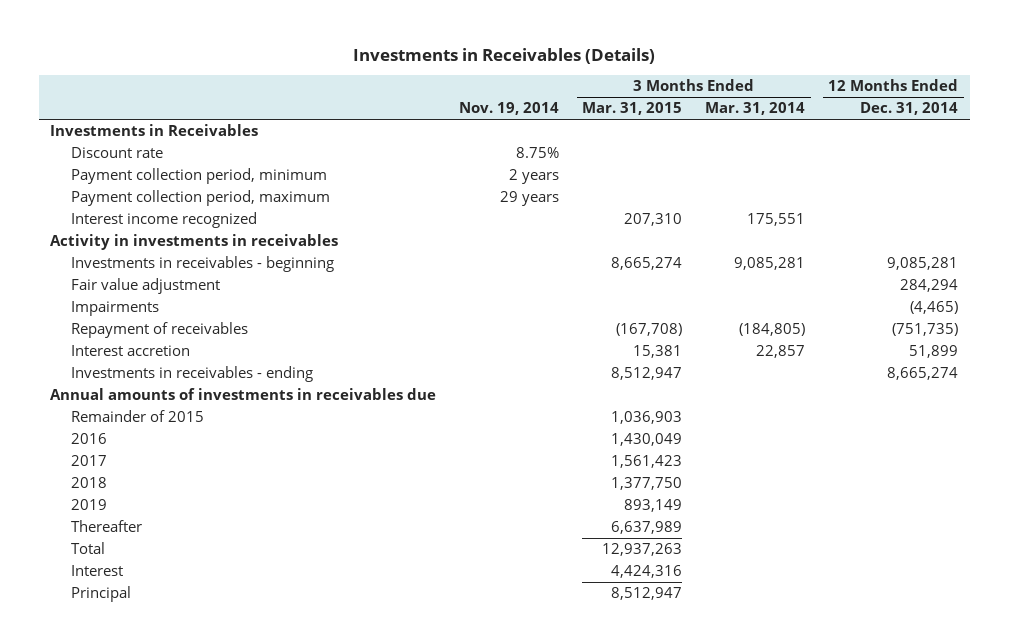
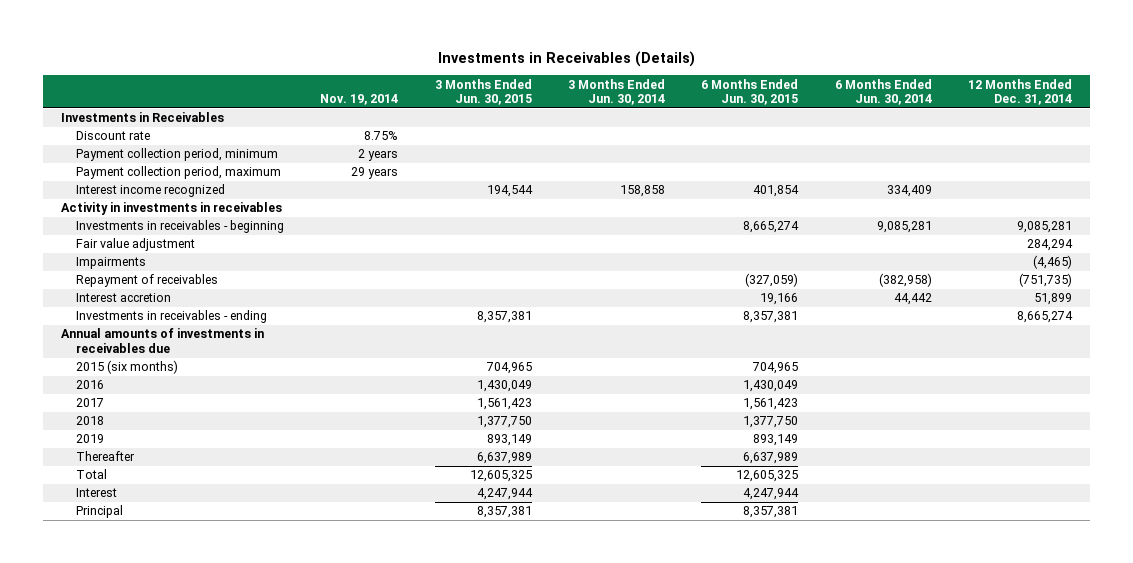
- | Nov. 19, 2014 | 3 Months Ended Mar. 31, 2015 | 3 Months Ended Mar. 31, 2014 | 12 Months Ended Dec. 31, 2014
+ | Nov. 19, 2014 | 3 Months Ended Jun. 30, 2015 | 3 Months Ended Jun. 30, 2014 | 6 Months Ended Jun. 30, 2015 | 6 Months Ended Jun. 30, 2014 | 12 Months Ended Dec. 31, 2014
- Remainder of 2015 | | 1,036,903 | |
+ 2015 (six months) | | 704,965 | | 704,965 | |

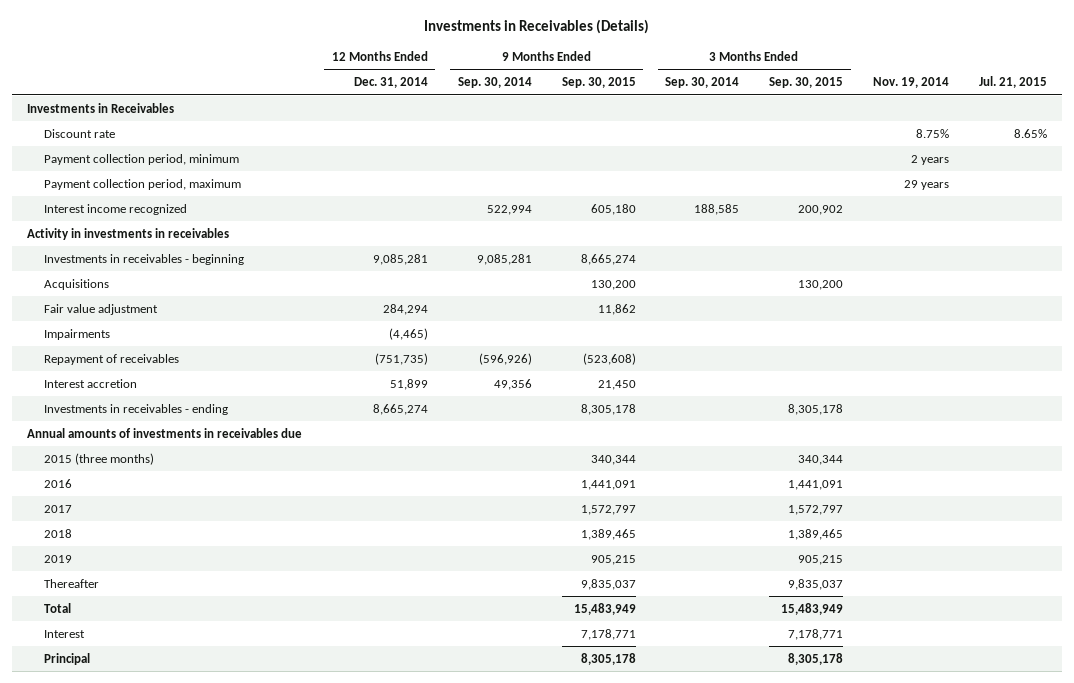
- | Nov. 19, 2014 | 3 Months Ended Jun. 30, 2015 | 3 Months Ended Jun. 30, 2014 | 6 Months Ended Jun. 30, 2015 | 6 Months Ended Jun. 30, 2014 | 12 Months Ended Dec. 31, 2014
+ | 12 Months Ended Dec. 31, 2014 | 9 Months Ended Sep. 30, 2014 | 9 Months Ended Sep. 30, 2015 | 3 Months Ended Sep. 30, 2014 | 3 Months Ended Sep. 30, 2015 | Nov. 19, 2014 | Jul. 21, 2015
+ Acquisitions | | | 130,200 | | 130,200 | |
- 2015 (six months) | | 704,965 | | 704,965 | |
+ 2015 (three months) | | | 340,344 | | 340,344 | |

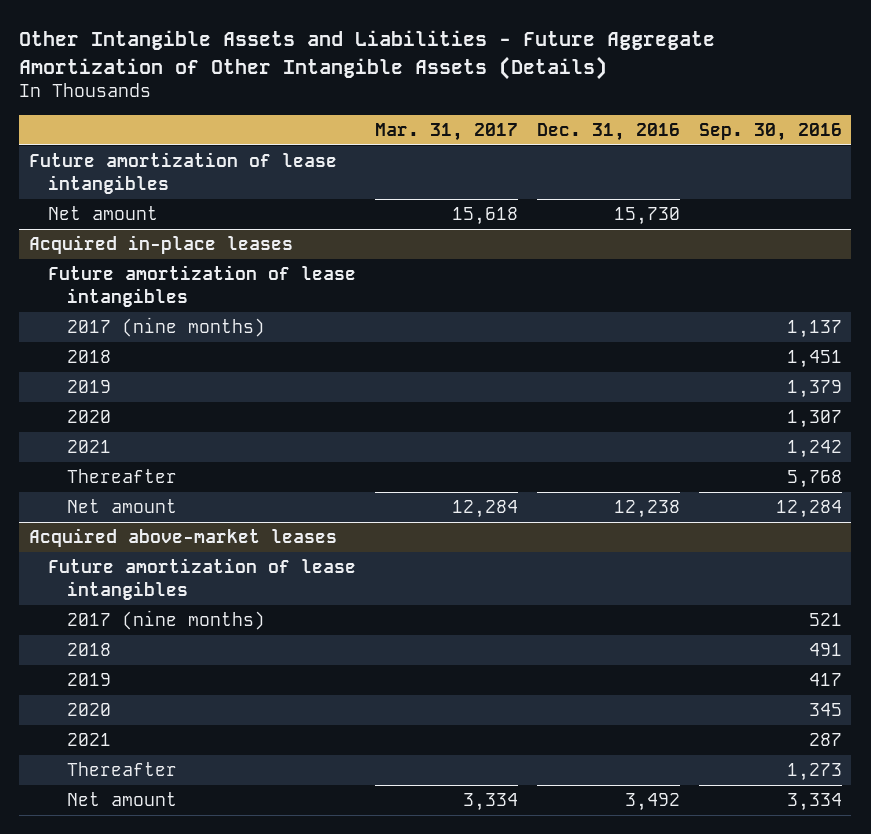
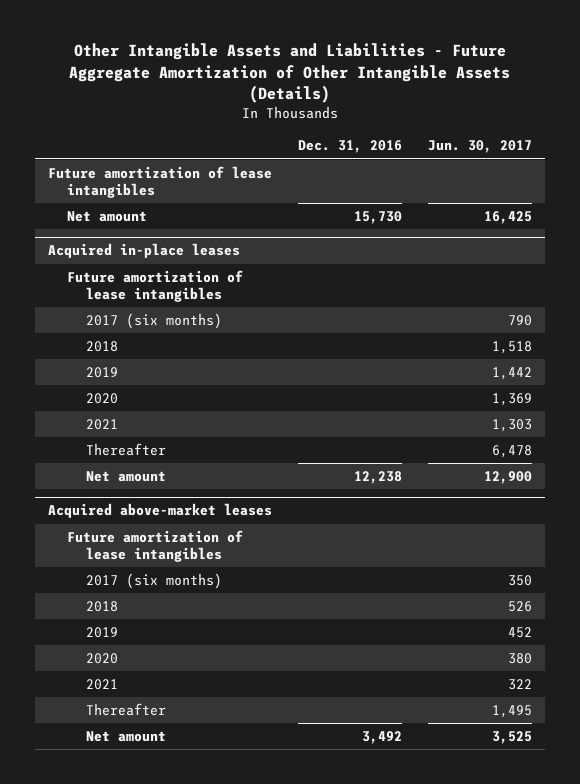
- | Mar. 31, 2017 | Dec. 31, 2016 | Sep. 30, 2016
+ | Dec. 31, 2016 | Jun. 30, 2017
@ Acquired in-place leases
- 2017 (nine months) | | | 1,137
+ 2017 (six months) | | 790
@ Acquired above-market leases
- 2017 (nine months) | | | 521
+ 2017 (six months) | | 350

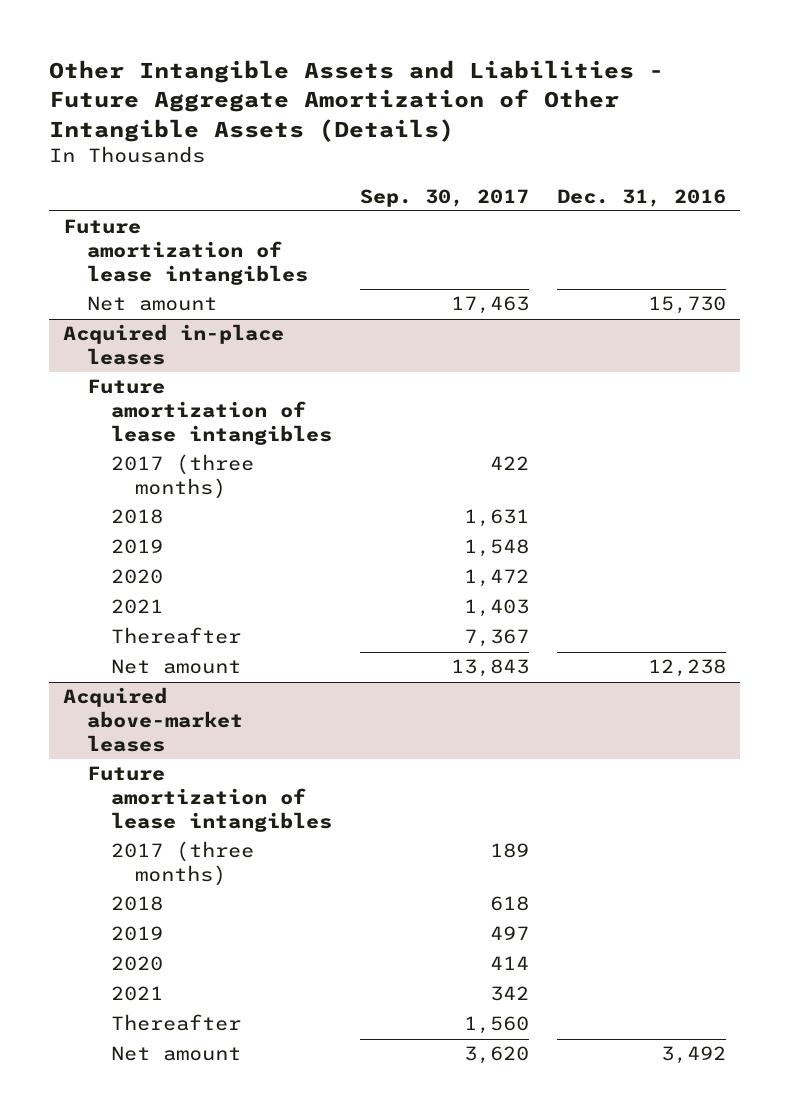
- | Dec. 31, 2016 | Jun. 30, 2017
+ | Sep. 30, 2017 | Dec. 31, 2016
@ Acquired in-place leases
- 2017 (six months) | | 790
+ 2017 (three months) | 422 |
@ Acquired above-market leases
- 2017 (six months) | | 350
+ 2017 (three months) | 189 |

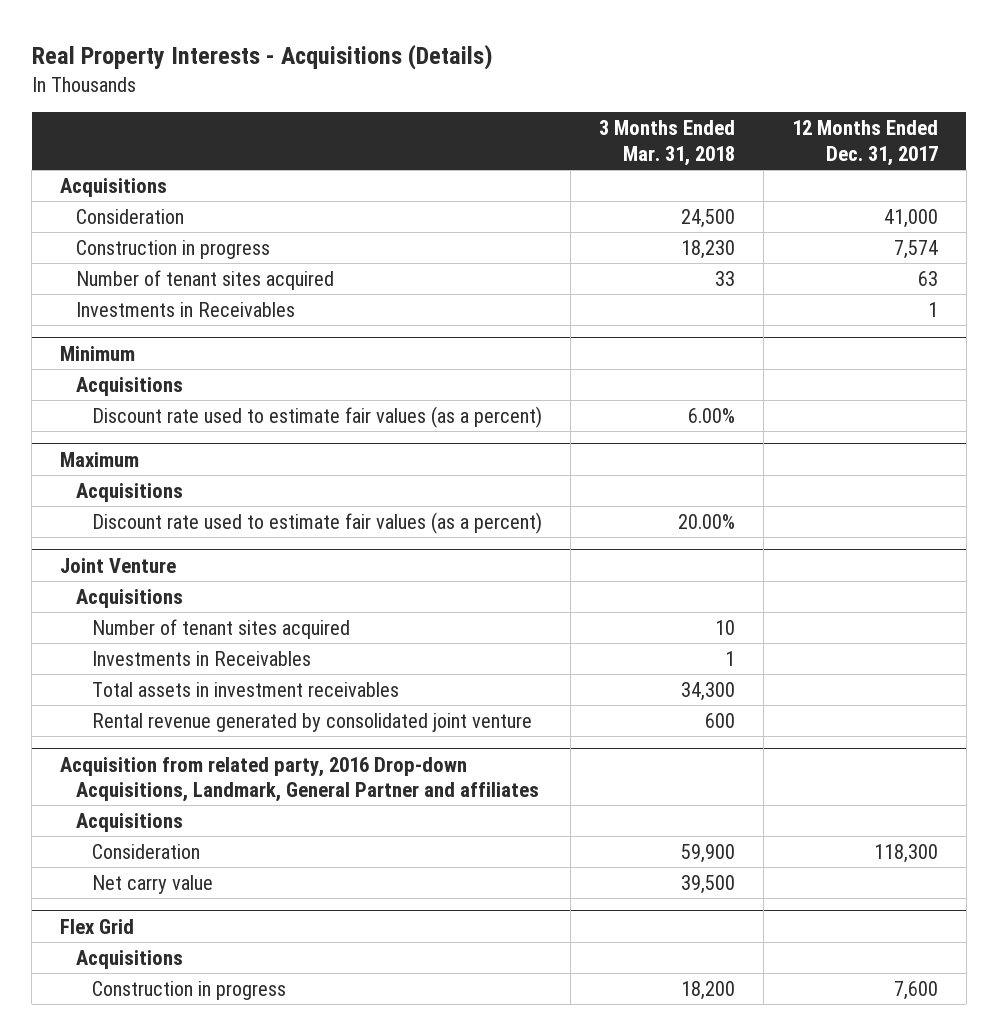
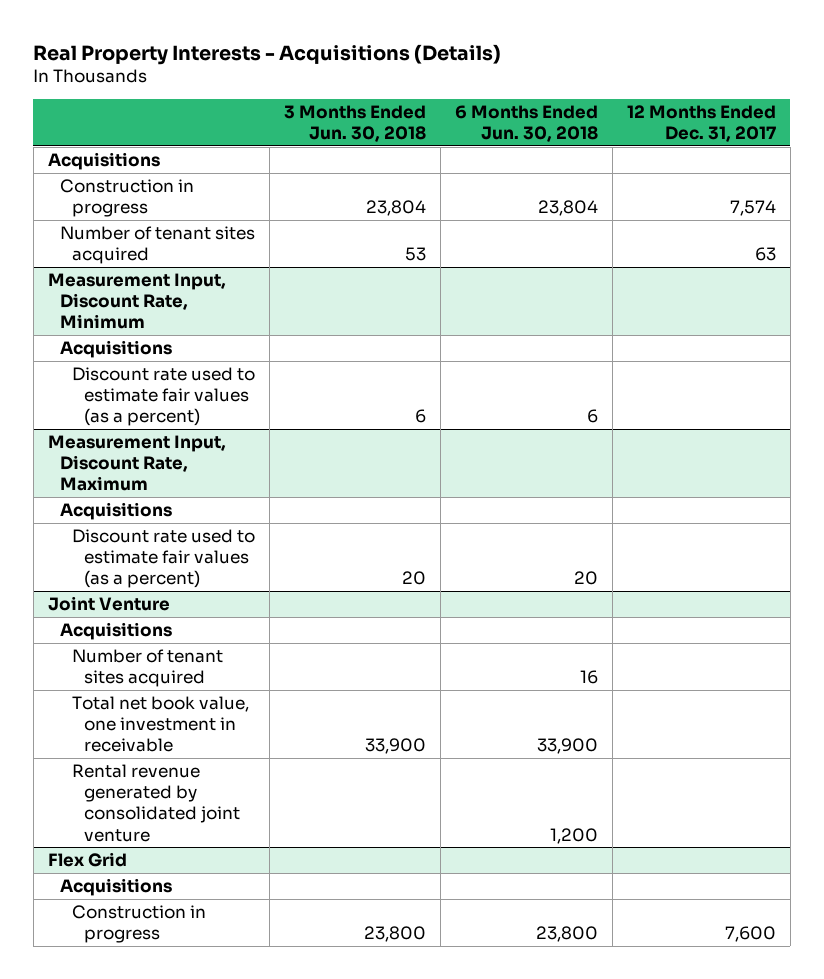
- | 3 Months Ended Mar. 31, 2018 | 12 Months Ended Dec. 31, 2017
+ | 3 Months Ended Jun. 30, 2018 | 6 Months Ended Jun. 30, 2018 | 12 Months Ended Dec. 31, 2017
- Consideration | 24,500 | 41,000
- Investments in Receivables | | 1
- Minimum
+ Measurement Input, Discount Rate, Minimum
- Maximum
+ Measurement Input, Discount Rate, Maximum
@ Joint Venture
- Investments in Receivables | 1 |
- Total assets in investment receivables | 34,300 |
+ Total net book value, one investment in receivable | 33,900 | 33,900 |
- Acquisition from related party, 2016 Drop-down Acquisitions, Landmark, General Partner and affiliates
- Acquisitions
- Consideration | 59,900 | 118,300
- Net carry value | 39,500 |

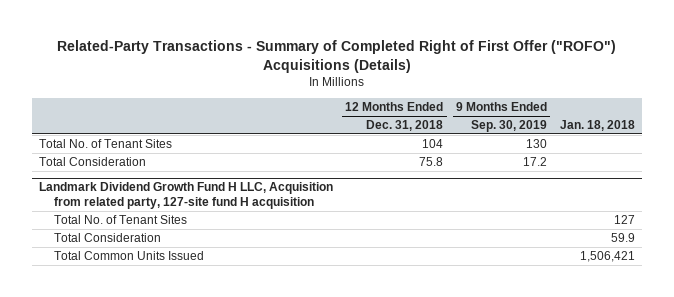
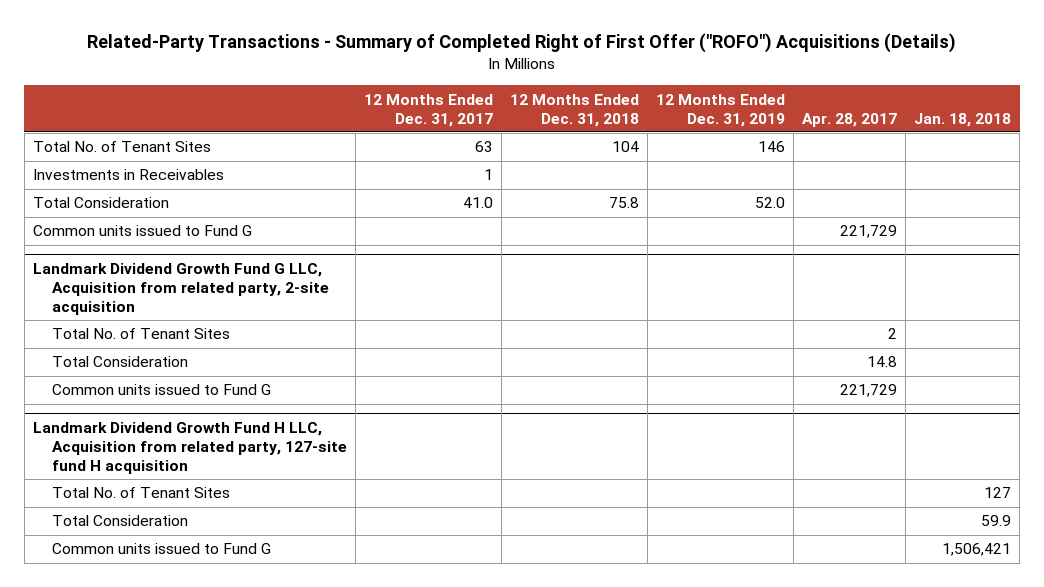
- | 12 Months Ended Dec. 31, 2018 | 9 Months Ended Sep. 30, 2019 | Jan. 18, 2018
+ | 12 Months Ended Dec. 31, 2017 | 12 Months Ended Dec. 31, 2018 | 12 Months Ended Dec. 31, 2019 | Apr. 28, 2017 | Jan. 18, 2018
+ Investments in Receivables | 1 | | | |
+ Common units issued to Fund G | | | | 221,729 |
+ Landmark Dividend Growth Fund G LLC, Acquisition from related party, 2-site acquisition
+ Total No. of Tenant Sites | | | | 2 |
+ Total Consideration | | | | 14.8 |
+ Common units issued to Fund G | | | | 221,729 |
@ Landmark Dividend Growth Fund H LLC, Acquisition from related party, 127-site fund H acquisition
- Total Common Units Issued | | | 1,506,421
+ Common units issued to Fund G | | | | | 1,506,421

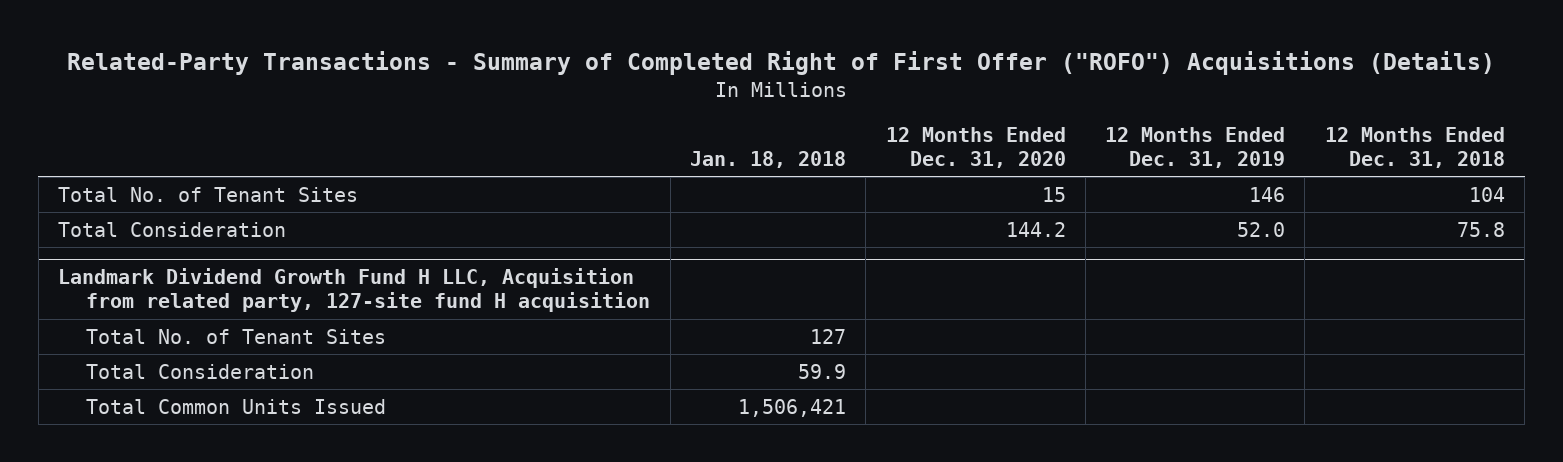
- | 12 Months Ended Dec. 31, 2017 | 12 Months Ended Dec. 31, 2018 | 12 Months Ended Dec. 31, 2019 | Apr. 28, 2017 | Jan. 18, 2018
+ | Jan. 18, 2018 | 12 Months Ended Dec. 31, 2020 | 12 Months Ended Dec. 31, 2019 | 12 Months Ended Dec. 31, 2018
- Investments in Receivables | 1 | | | |
- Common units issued to Fund G | | | | 221,729 |
- Landmark Dividend Growth Fund G LLC, Acquisition from related party, 2-site acquisition
- Total No. of Tenant Sites | | | | 2 |
- Total Consideration | | | | 14.8 |
- Common units issued to Fund G | | | | 221,729 |
@ Landmark Dividend Growth Fund H LLC, Acquisition from related party, 127-site fund H acquisition
- Common units issued to Fund G | | | | | 1,506,421
+ Total Common Units Issued | 1,506,421 | | |

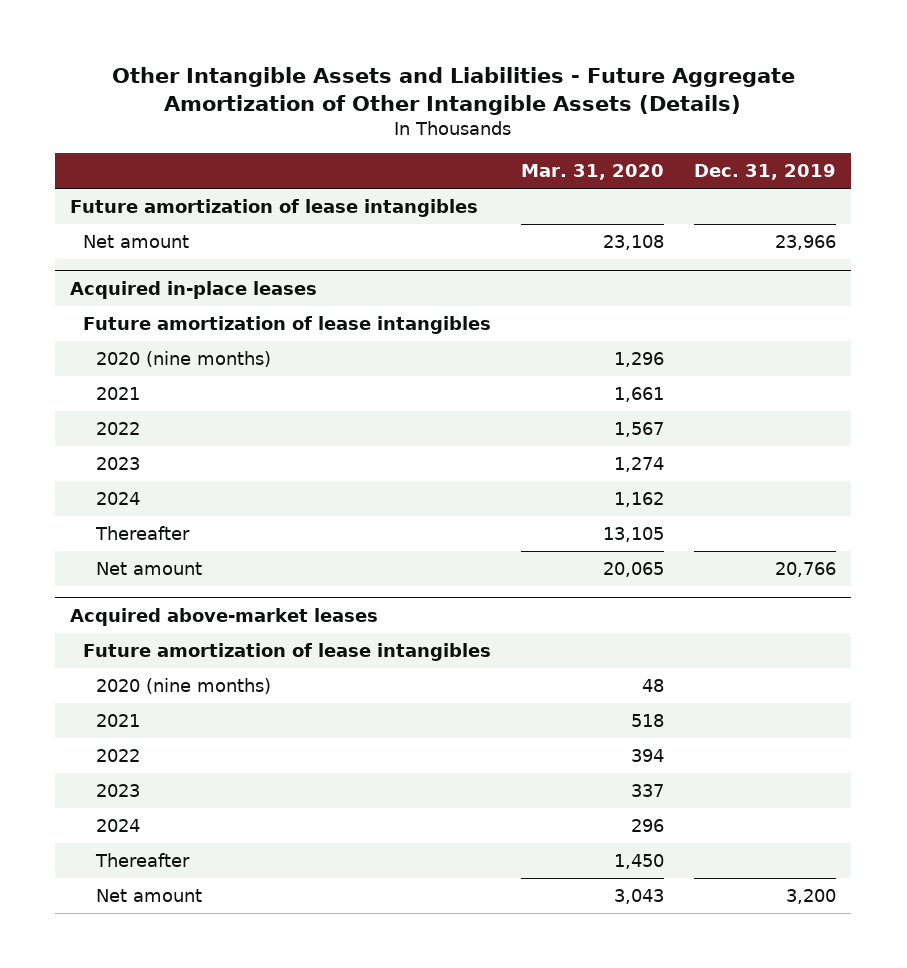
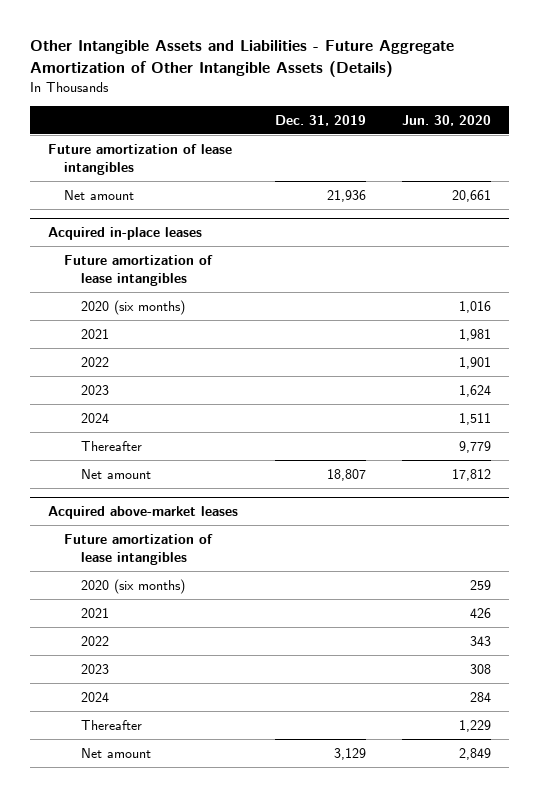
- | Mar. 31, 2020 | Dec. 31, 2019
+ | Dec. 31, 2019 | Jun. 30, 2020
- Net amount | 23,108 | 23,966
+ Net amount | 21,936 | 20,661
@ Acquired in-place leases
- 2020 (nine months) | 1,296 |
+ 2020 (six months) | | 1,016
- Net amount | 20,065 | 20,766
+ Net amount | 18,807 | 17,812
@ Acquired above-market leases
- 2020 (nine months) | 48 |
+ 2020 (six months) | | 259
- Net amount | 3,043 | 3,200
+ Net amount | 3,129 | 2,849

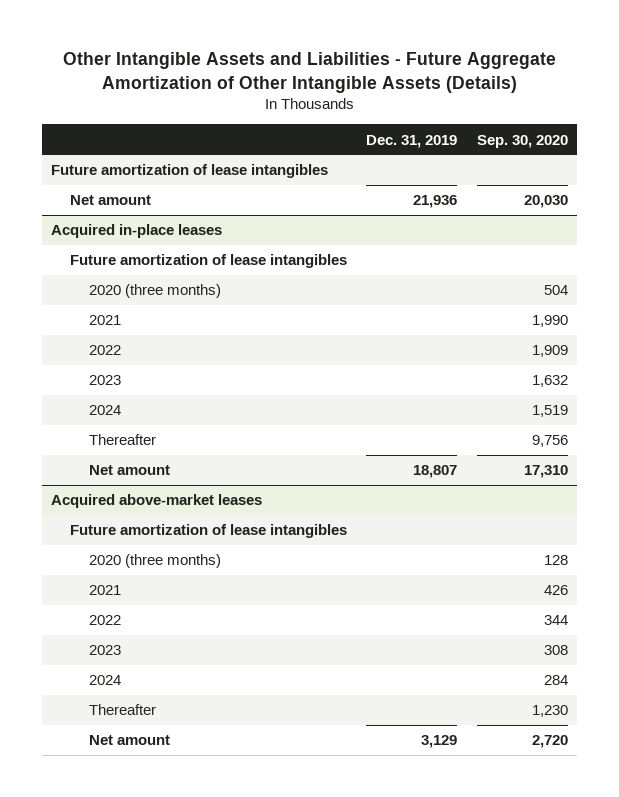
- | Dec. 31, 2019 | Jun. 30, 2020
+ | Dec. 31, 2019 | Sep. 30, 2020
@ Acquired in-place leases
- 2020 (six months) | | 1,016
+ 2020 (three months) | | 504
@ Acquired above-market leases
- 2020 (six months) | | 259
+ 2020 (three months) | | 128

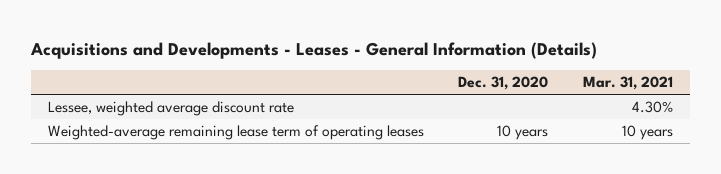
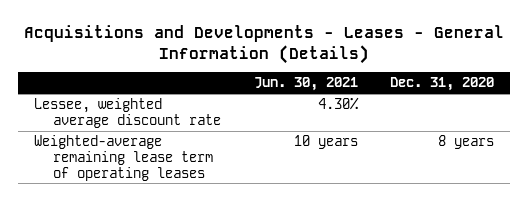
- | Dec. 31, 2020 | Mar. 31, 2021
+ | Jun. 30, 2021 | Dec. 31, 2020
- Weighted-average remaining lease term of operating leases | 10 years | 10 years
+ Weighted-average remaining lease term of operating leases | 10 years | 8 years

